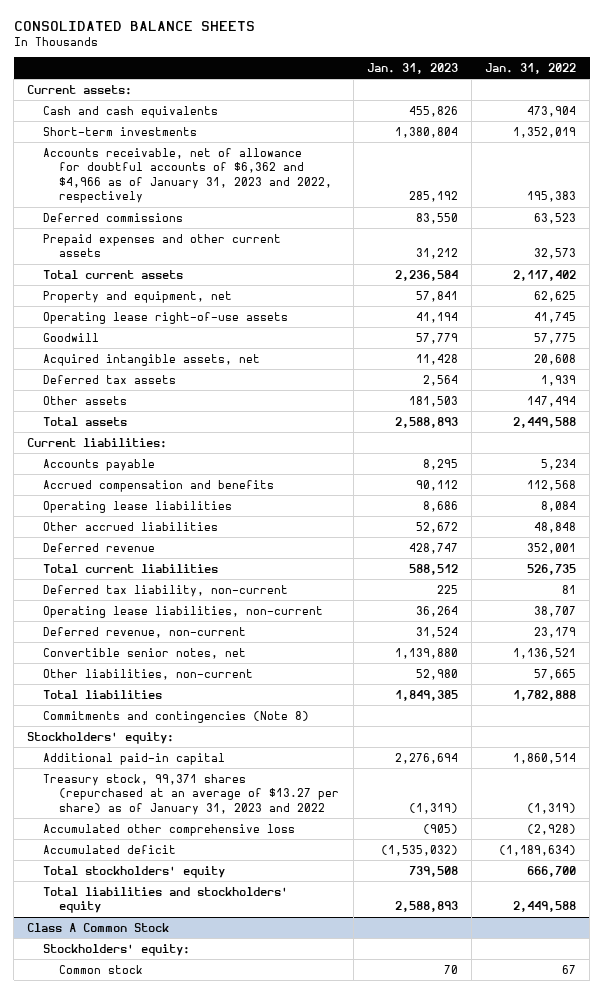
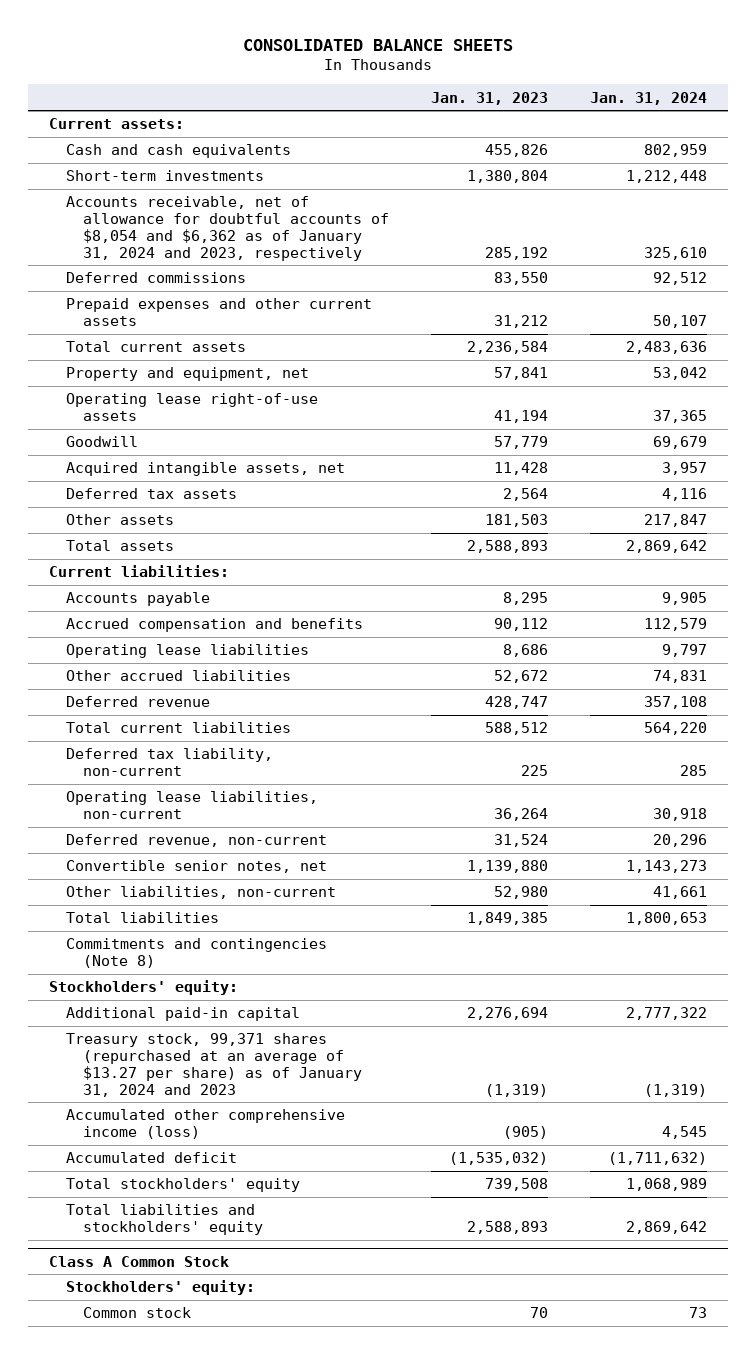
- | Jan. 31, 2023 | Jan. 31, 2022
+ | Jan. 31, 2023 | Jan. 31, 2024
- Accounts receivable, net of allowance for doubtful accounts of $6,362 and $4,966 as of January 31, 2023 and 2022, respectively | 285,192 | 195,383
+ Accounts receivable, net of allowance for doubtful accounts of $8,054 and $6,362 as of January 31, 2024 and 2023, respectively | 285,192 | 325,610
- Treasury stock, 99,371 shares (repurchased at an average of $13.27 per share) as of January 31, 2023 and 2022 | (1,319) | (1,319)
- Accumulated other comprehensive loss | (905) | (2,928)
+ Treasury stock, 99,371 shares (repurchased at an average of $13.27 per share) as of January 31, 2024 and 2023 | (1,319) | (1,319)
+ Accumulated other comprehensive income (loss) | (905) | 4,545

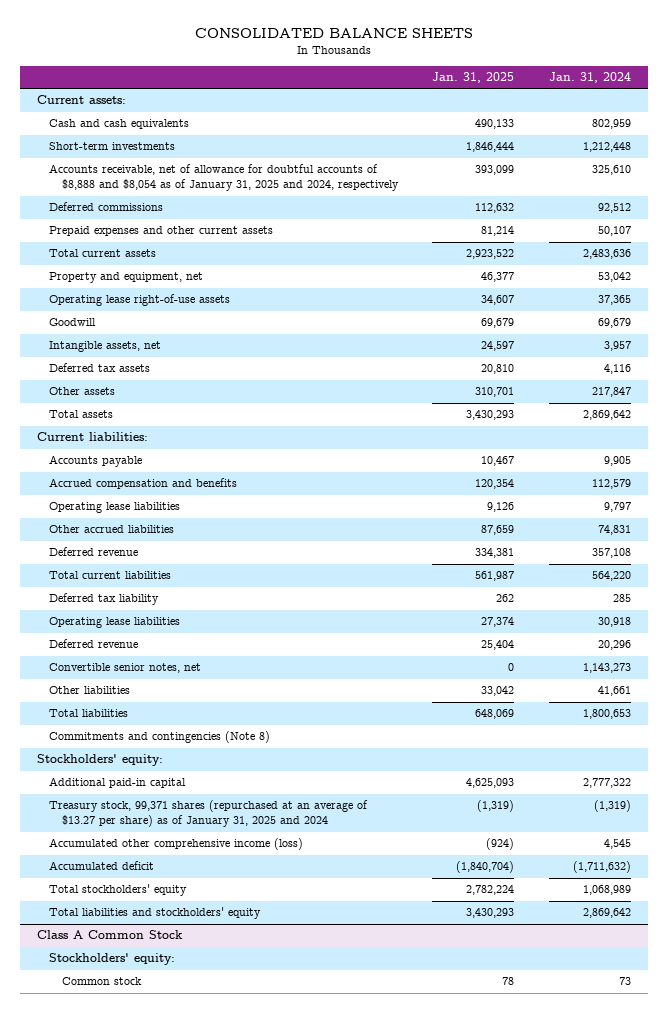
- | Jan. 31, 2023 | Jan. 31, 2024
+ | Jan. 31, 2025 | Jan. 31, 2024
- Accounts receivable, net of allowance for doubtful accounts of $8,054 and $6,362 as of January 31, 2024 and 2023, respectively | 285,192 | 325,610
+ Accounts receivable, net of allowance for doubtful accounts of $8,888 and $8,054 as of January 31, 2025 and 2024, respectively | 393,099 | 325,610
- Acquired intangible assets, net | 11,428 | 3,957
+ Intangible assets, net | 24,597 | 3,957
- Deferred tax liability, non-current | 225 | 285
- Operating lease liabilities, non-current | 36,264 | 30,918
- Deferred revenue, non-current | 31,524 | 20,296
+ Deferred tax liability | 262 | 285
+ Operating lease liabilities | 27,374 | 30,918
+ Deferred revenue | 25,404 | 20,296
- Other liabilities, non-current | 52,980 | 41,661
+ Other liabilities | 33,042 | 41,661
- Treasury stock, 99,371 shares (repurchased at an average of $13.27 per share) as of January 31, 2024 and 2023 | (1,319) | (1,319)
+ Treasury stock, 99,371 shares (repurchased at an average of $13.27 per share) as of January 31, 2025 and 2024 | (1,319) | (1,319)

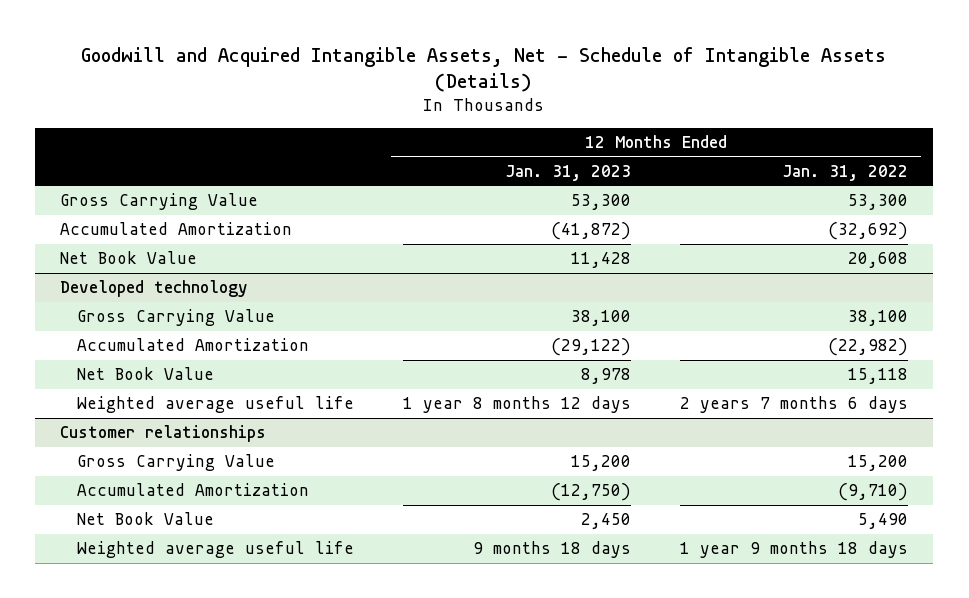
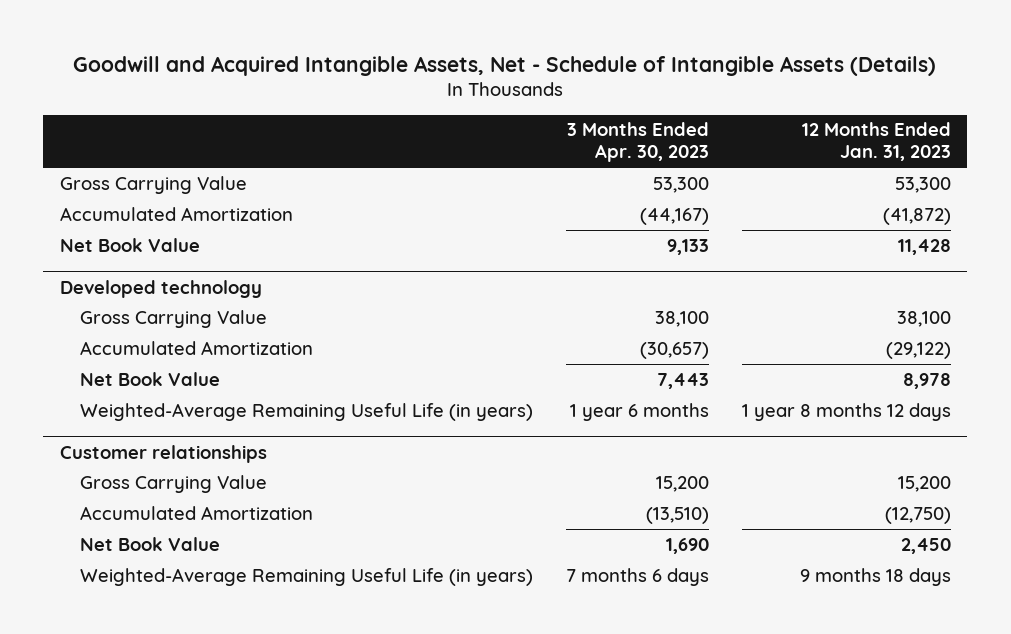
- | 12 Months Ended Jan. 31, 2023 | 12 Months Ended Jan. 31, 2022
+ | 3 Months Ended Apr. 30, 2023 | 12 Months Ended Jan. 31, 2023
@ Developed technology
- Weighted average useful life | 1 year 8 months 12 days | 2 years 7 months 6 days
+ Weighted-Average Remaining Useful Life (in years) | 1 year 6 months | 1 year 8 months 12 days
@ Customer relationships
- Weighted average useful life | 9 months 18 days | 1 year 9 months 18 days
+ Weighted-Average Remaining Useful Life (in years) | 7 months 6 days | 9 months 18 days

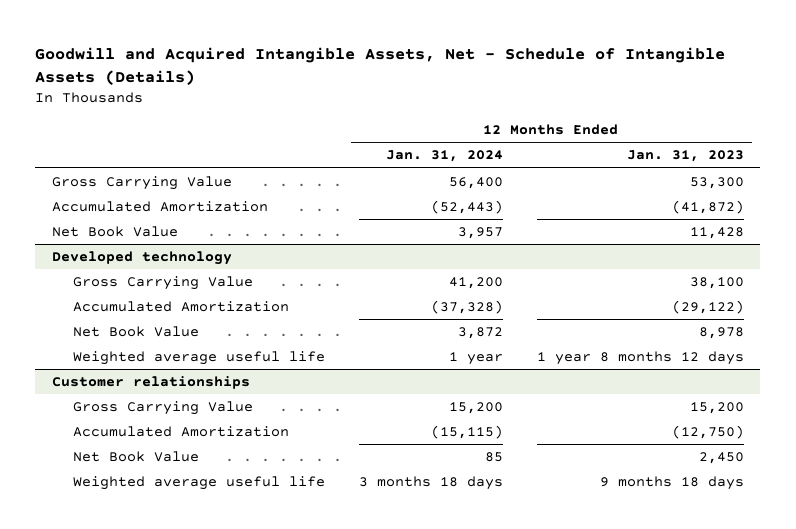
- | 3 Months Ended Apr. 30, 2023 | 12 Months Ended Jan. 31, 2023
+ | 12 Months Ended Jan. 31, 2024 | 12 Months Ended Jan. 31, 2023
@ Developed technology
- Weighted-Average Remaining Useful Life (in years) | 1 year 6 months | 1 year 8 months 12 days
+ Weighted average useful life | 1 year | 1 year 8 months 12 days
@ Customer relationships
- Weighted-Average Remaining Useful Life (in years) | 7 months 6 days | 9 months 18 days
+ Weighted average useful life | 3 months 18 days | 9 months 18 days

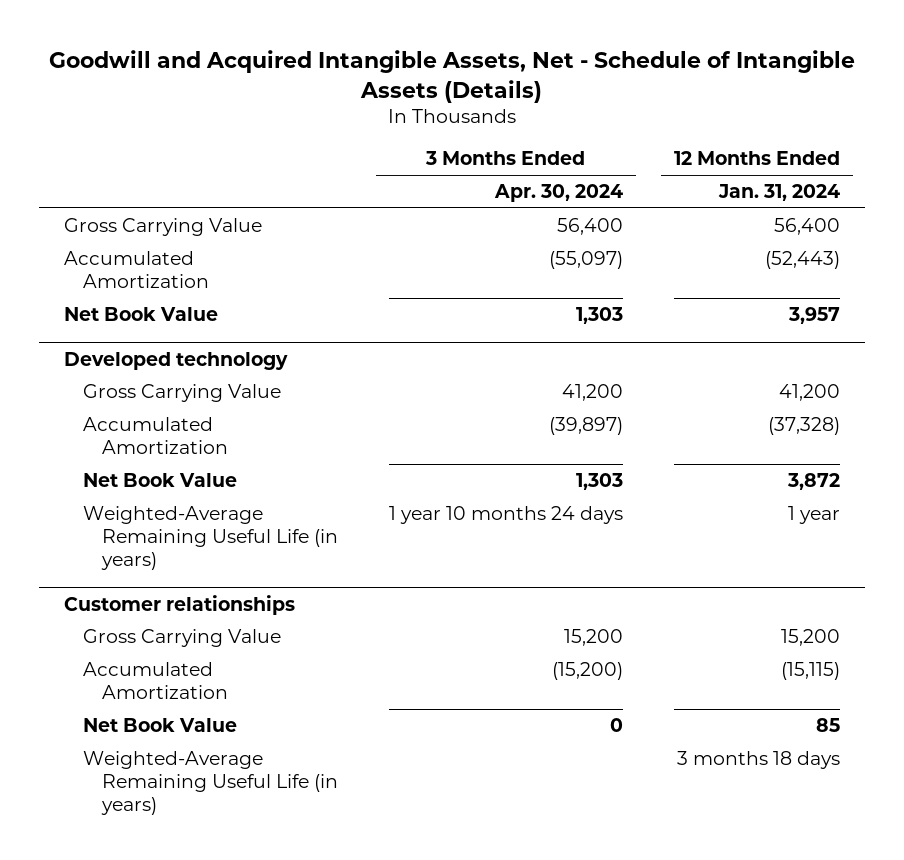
- | 12 Months Ended Jan. 31, 2024 | 12 Months Ended Jan. 31, 2023
+ | 3 Months Ended Apr. 30, 2024 | 12 Months Ended Jan. 31, 2024
@ Developed technology
- Weighted average useful life | 1 year | 1 year 8 months 12 days
+ Weighted-Average Remaining Useful Life (in years) | 1 year 10 months 24 days | 1 year
@ Customer relationships
- Weighted average useful life | 3 months 18 days | 9 months 18 days
+ Weighted-Average Remaining Useful Life (in years) | | 3 months 18 days

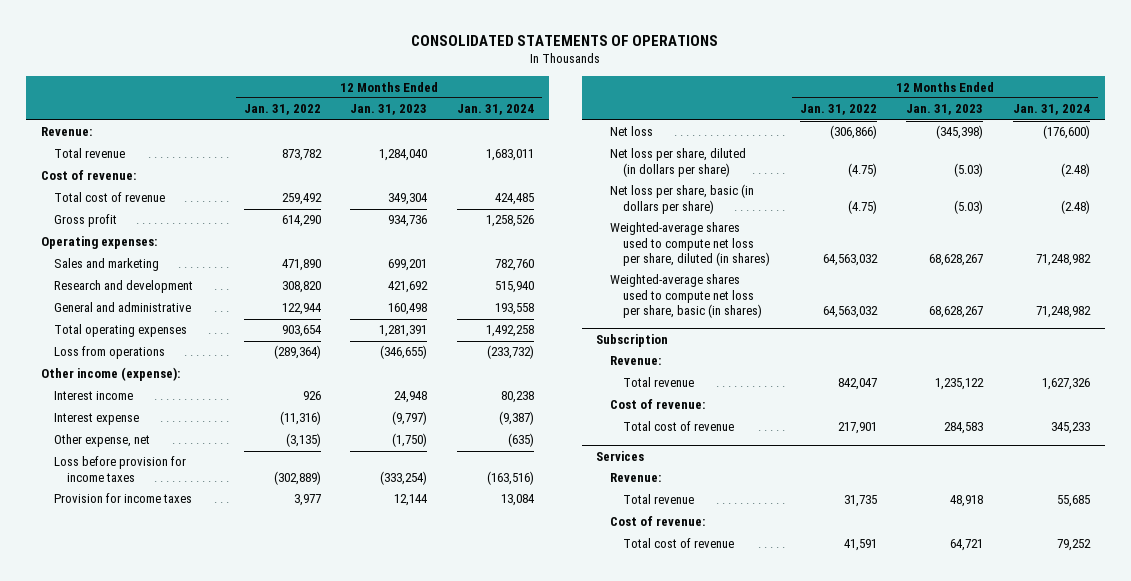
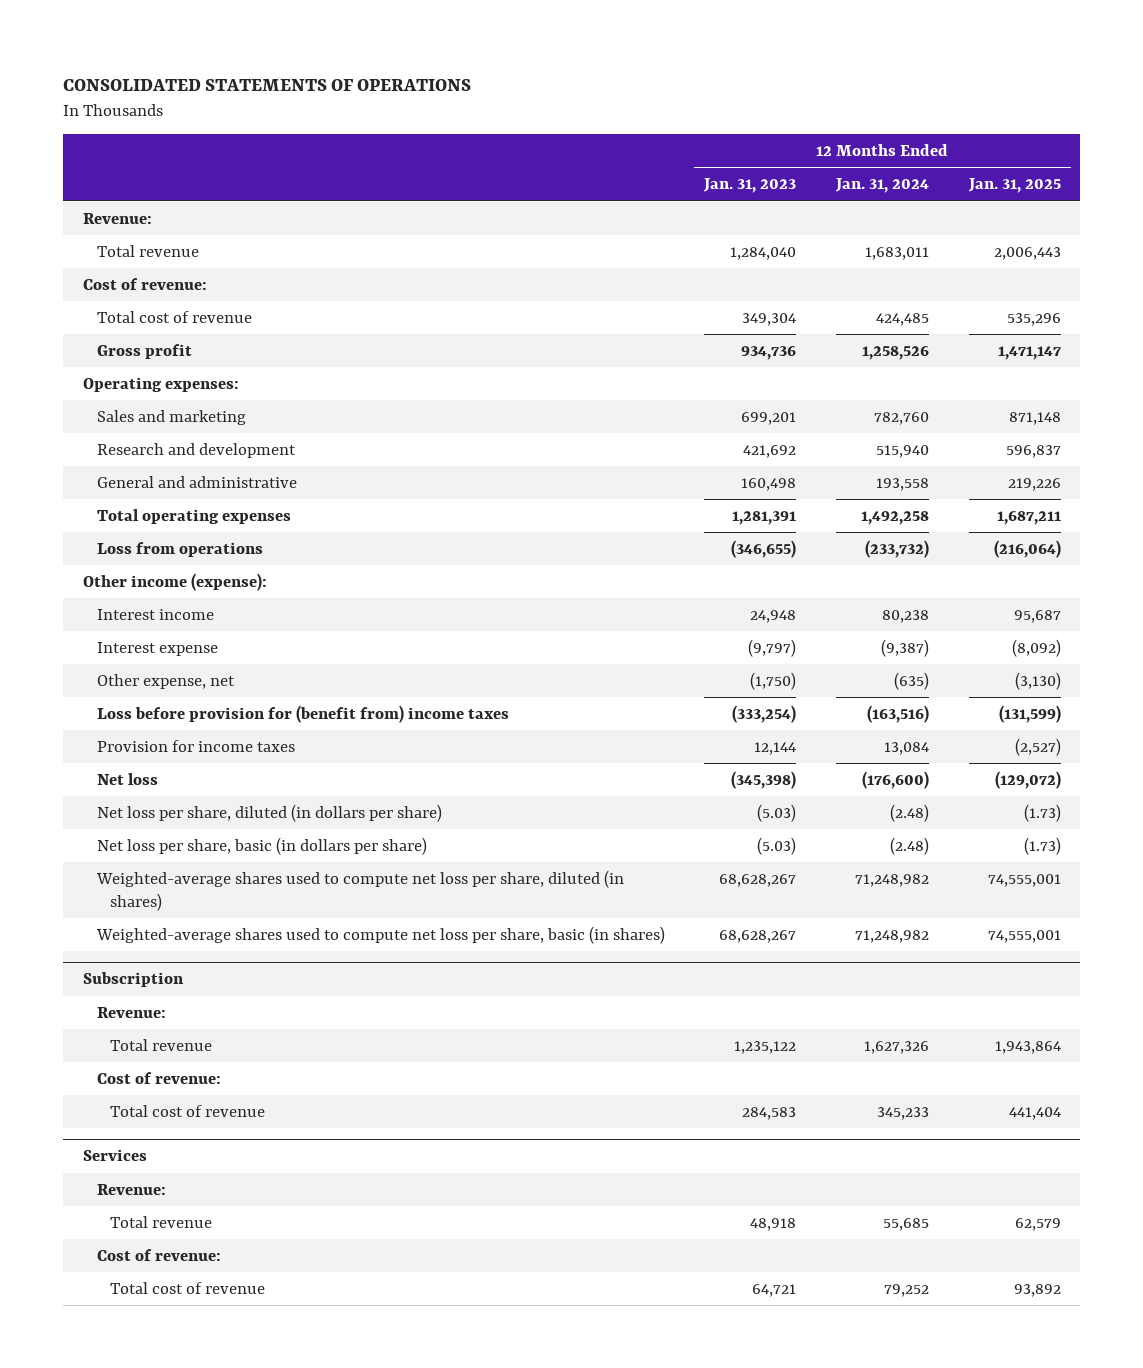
- | 12 Months Ended Jan. 31, 2022 | 12 Months Ended Jan. 31, 2023 | 12 Months Ended Jan. 31, 2024
+ | 12 Months Ended Jan. 31, 2023 | 12 Months Ended Jan. 31, 2024 | 12 Months Ended Jan. 31, 2025
- Loss before provision for income taxes | (302,889) | (333,254) | (163,516)
+ Loss before provision for (benefit from) income taxes | (333,254) | (163,516) | (131,599)

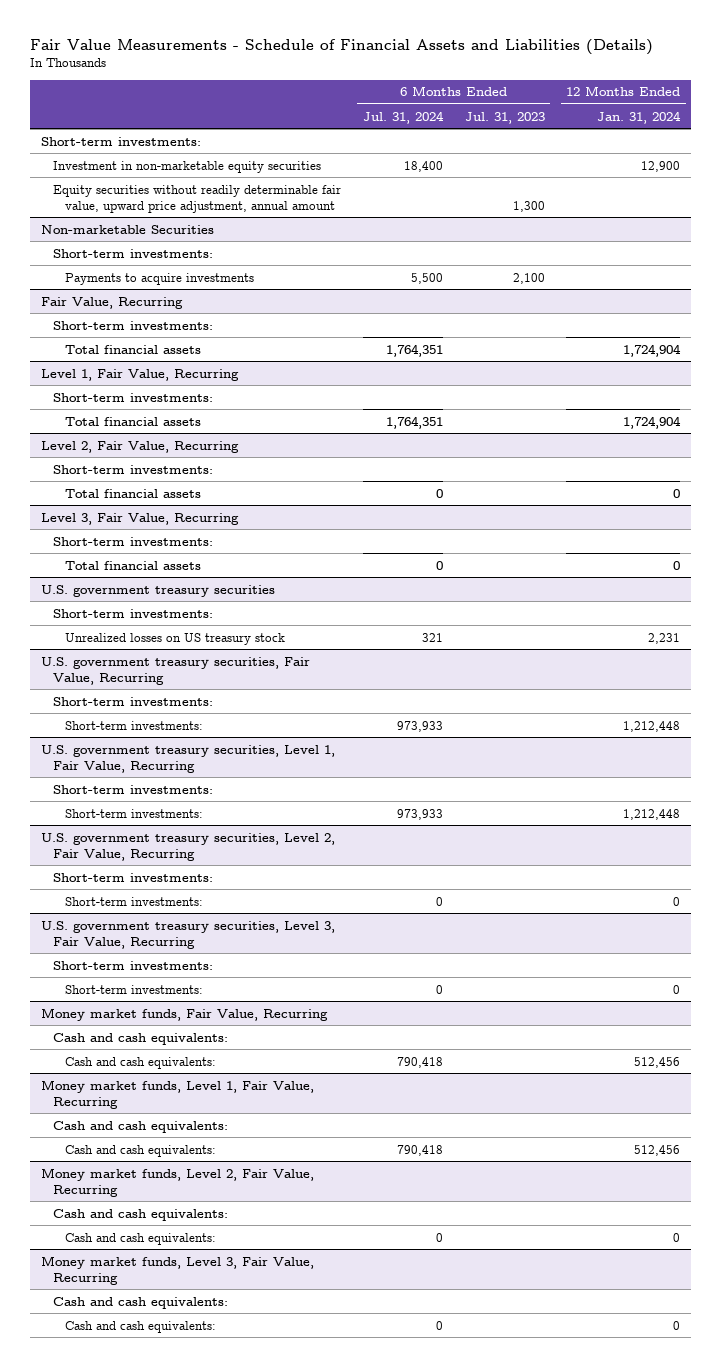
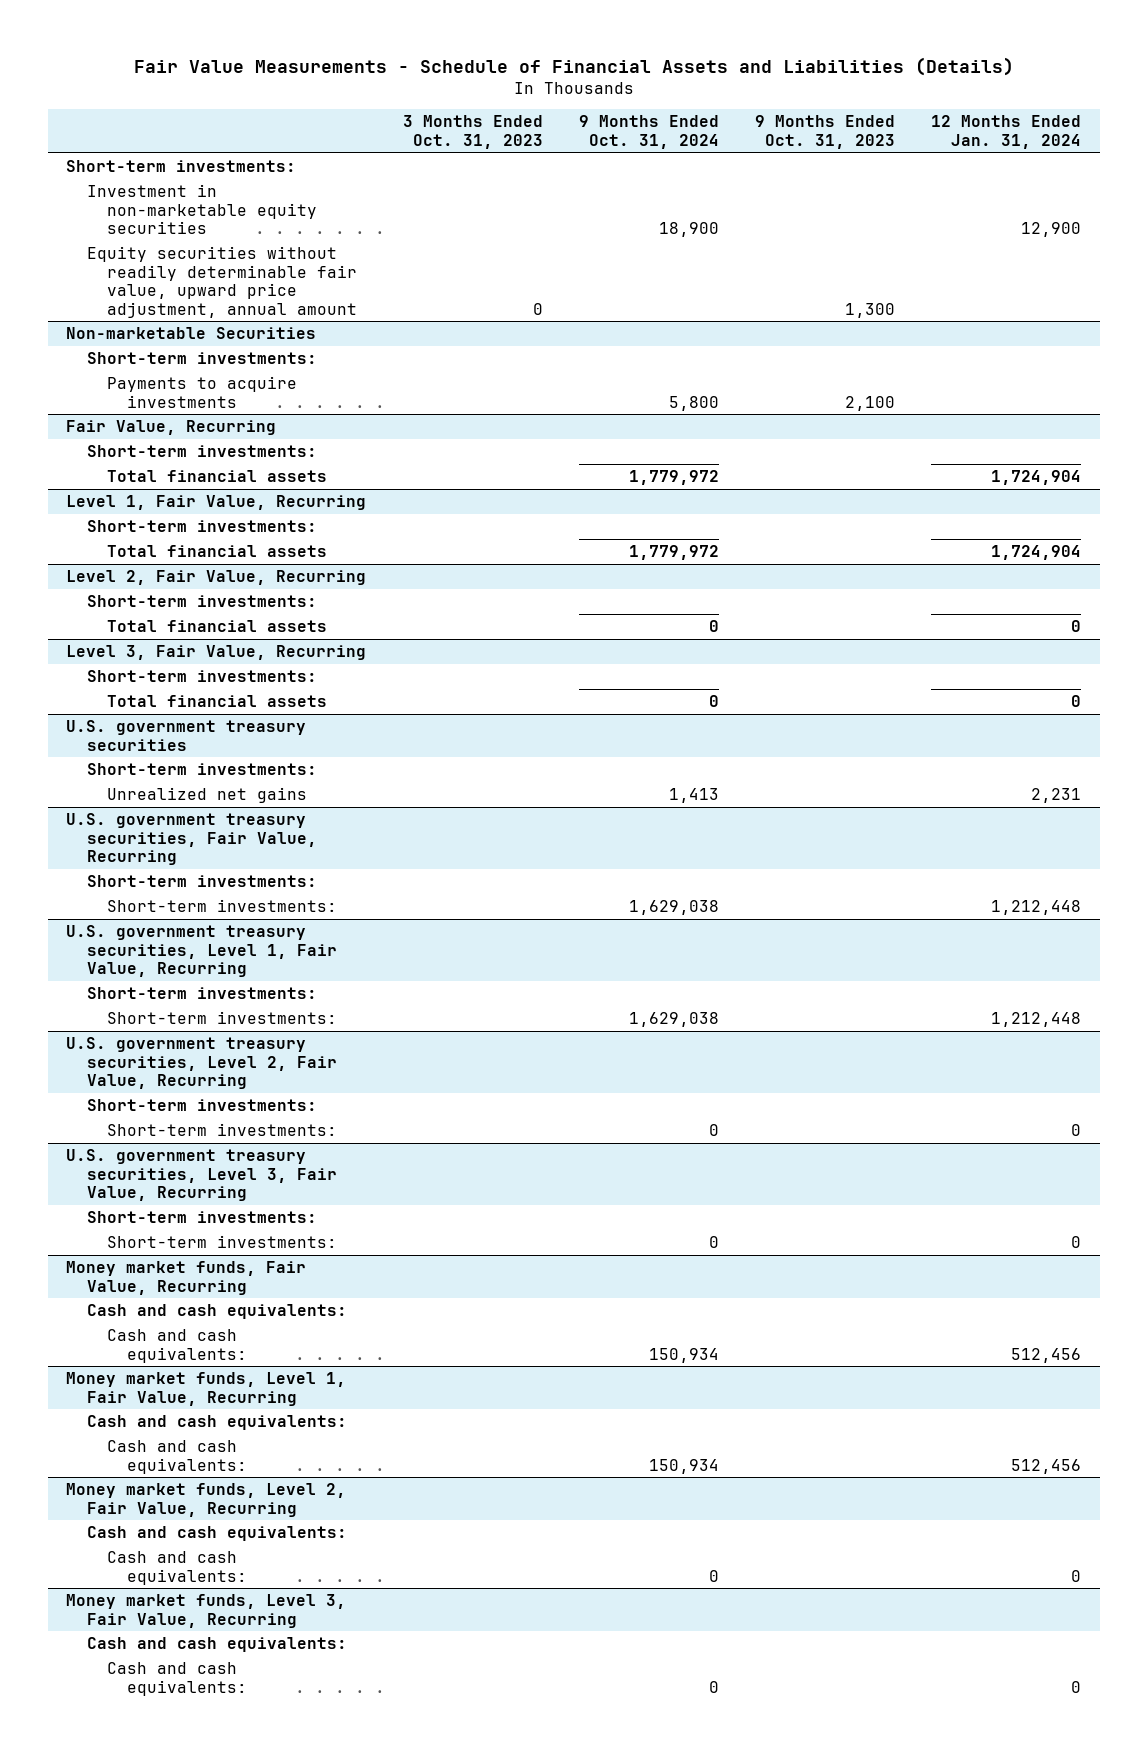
- | 6 Months Ended Jul. 31, 2024 | 6 Months Ended Jul. 31, 2023 | 12 Months Ended Jan. 31, 2024
+ | 3 Months Ended Oct. 31, 2023 | 9 Months Ended Oct. 31, 2024 | 9 Months Ended Oct. 31, 2023 | 12 Months Ended Jan. 31, 2024
@ U.S. government treasury securities
- Unrealized losses on US treasury stock | 321 | | 2,231
+ Unrealized net gains | | 1,413 | | 2,231

